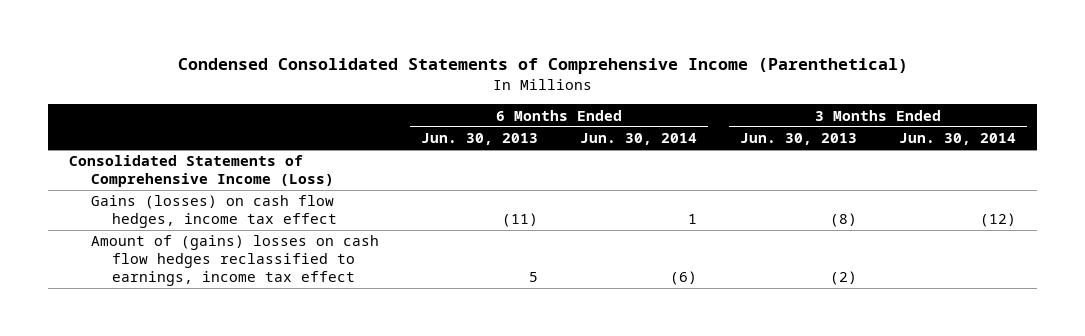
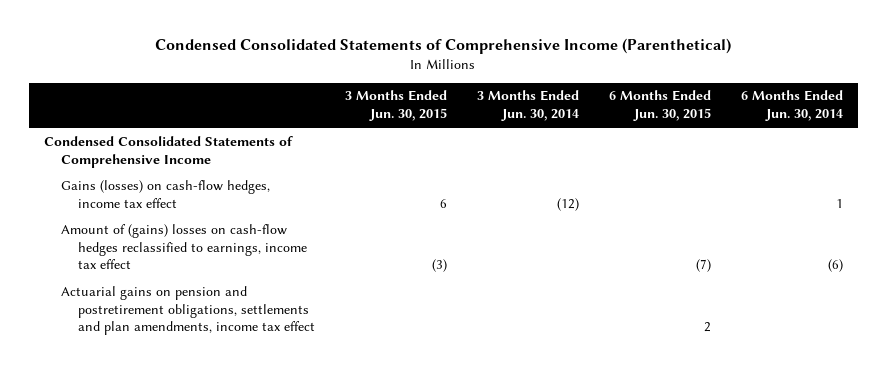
- | 6 Months Ended Jun. 30, 2013 | 6 Months Ended Jun. 30, 2014 | 3 Months Ended Jun. 30, 2013 | 3 Months Ended Jun. 30, 2014
+ | 3 Months Ended Jun. 30, 2015 | 3 Months Ended Jun. 30, 2014 | 6 Months Ended Jun. 30, 2015 | 6 Months Ended Jun. 30, 2014
- Consolidated Statements of Comprehensive Income (Loss)
- Gains (losses) on cash flow hedges, income tax effect | (11) | 1 | (8) | (12)
- Amount of (gains) losses on cash flow hedges reclassified to earnings, income tax effect | 5 | (6) | (2) |
+ Condensed Consolidated Statements of Comprehensive Income
+ Gains (losses) on cash-flow hedges, income tax effect | 6 | (12) | | 1
+ Amount of (gains) losses on cash-flow hedges reclassified to earnings, income tax effect | (3) | | (7) | (6)
+ Actuarial gains on pension and postretirement obligations, settlements and plan amendments, income tax effect | | | 2 |

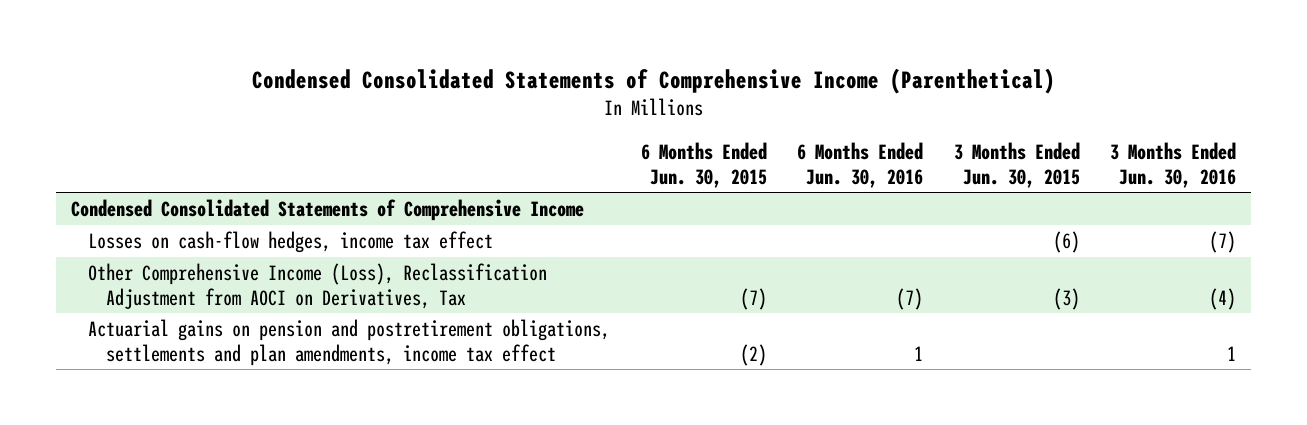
- | 3 Months Ended Jun. 30, 2015 | 3 Months Ended Jun. 30, 2014 | 6 Months Ended Jun. 30, 2015 | 6 Months Ended Jun. 30, 2014
+ | 6 Months Ended Jun. 30, 2015 | 6 Months Ended Jun. 30, 2016 | 3 Months Ended Jun. 30, 2015 | 3 Months Ended Jun. 30, 2016
- Gains (losses) on cash-flow hedges, income tax effect | 6 | (12) | | 1
- Amount of (gains) losses on cash-flow hedges reclassified to earnings, income tax effect | (3) | | (7) | (6)
- Actuarial gains on pension and postretirement obligations, settlements and plan amendments, income tax effect | | | 2 |
+ Losses on cash-flow hedges, income tax effect | | | (6) | (7)
+ Other Comprehensive Income (Loss), Reclassification Adjustment from AOCI on Derivatives, Tax | (7) | (7) | (3) | (4)
+ Actuarial gains on pension and postretirement obligations, settlements and plan amendments, income tax effect | (2) | 1 | | 1

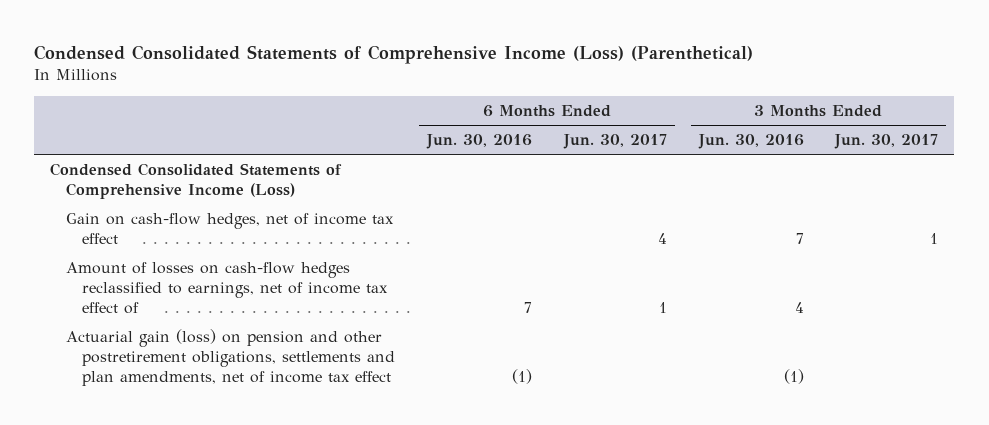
- Condensed Consolidated Statements of Comprehensive Income (Parenthetical)
+ Condensed Consolidated Statements of Comprehensive Income (Loss) (Parenthetical)
- | 6 Months Ended Jun. 30, 2015 | 6 Months Ended Jun. 30, 2016 | 3 Months Ended Jun. 30, 2015 | 3 Months Ended Jun. 30, 2016
+ | 6 Months Ended Jun. 30, 2016 | 6 Months Ended Jun. 30, 2017 | 3 Months Ended Jun. 30, 2016 | 3 Months Ended Jun. 30, 2017
- Condensed Consolidated Statements of Comprehensive Income
- Losses on cash-flow hedges, income tax effect | | | (6) | (7)
- Other Comprehensive Income (Loss), Reclassification Adjustment from AOCI on Derivatives, Tax | (7) | (7) | (3) | (4)
- Actuarial gains on pension and postretirement obligations, settlements and plan amendments, income tax effect | (2) | 1 | | 1
+ Condensed Consolidated Statements of Comprehensive Income (Loss)
+ Gain on cash-flow hedges, net of income tax effect | | 4 | 7 | 1
+ Amount of losses on cash-flow hedges reclassified to earnings, net of income tax effect of | 7 | 1 | 4 |
+ Actuarial gain (loss) on pension and other postretirement obligations, settlements and plan amendments, net of income tax effect | (1) | | (1) |

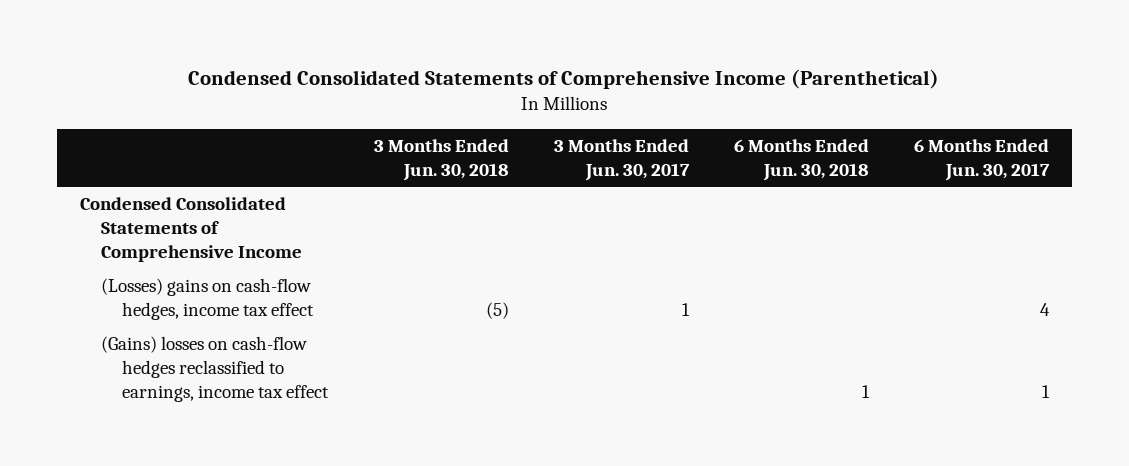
- Condensed Consolidated Statements of Comprehensive Income (Loss) (Parenthetical)
+ Condensed Consolidated Statements of Comprehensive Income (Parenthetical)
- | 6 Months Ended Jun. 30, 2016 | 6 Months Ended Jun. 30, 2017 | 3 Months Ended Jun. 30, 2016 | 3 Months Ended Jun. 30, 2017
+ | 3 Months Ended Jun. 30, 2018 | 3 Months Ended Jun. 30, 2017 | 6 Months Ended Jun. 30, 2018 | 6 Months Ended Jun. 30, 2017
- Condensed Consolidated Statements of Comprehensive Income (Loss)
- Gain on cash-flow hedges, net of income tax effect | | 4 | 7 | 1
- Amount of losses on cash-flow hedges reclassified to earnings, net of income tax effect of | 7 | 1 | 4 |
- Actuarial gain (loss) on pension and other postretirement obligations, settlements and plan amendments, net of income tax effect | (1) | | (1) |
+ Condensed Consolidated Statements of Comprehensive Income
+ (Losses) gains on cash-flow hedges, income tax effect | (5) | 1 | | 4
+ (Gains) losses on cash-flow hedges reclassified to earnings, income tax effect | | | 1 | 1

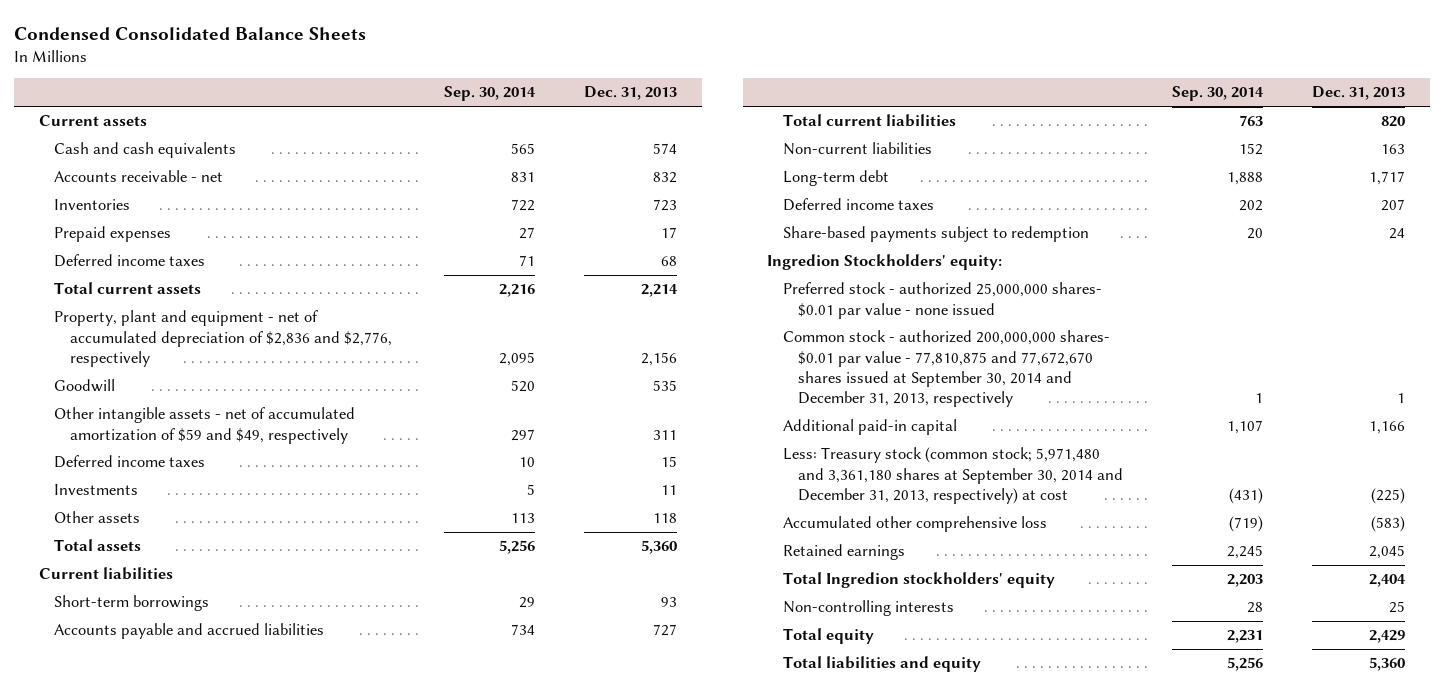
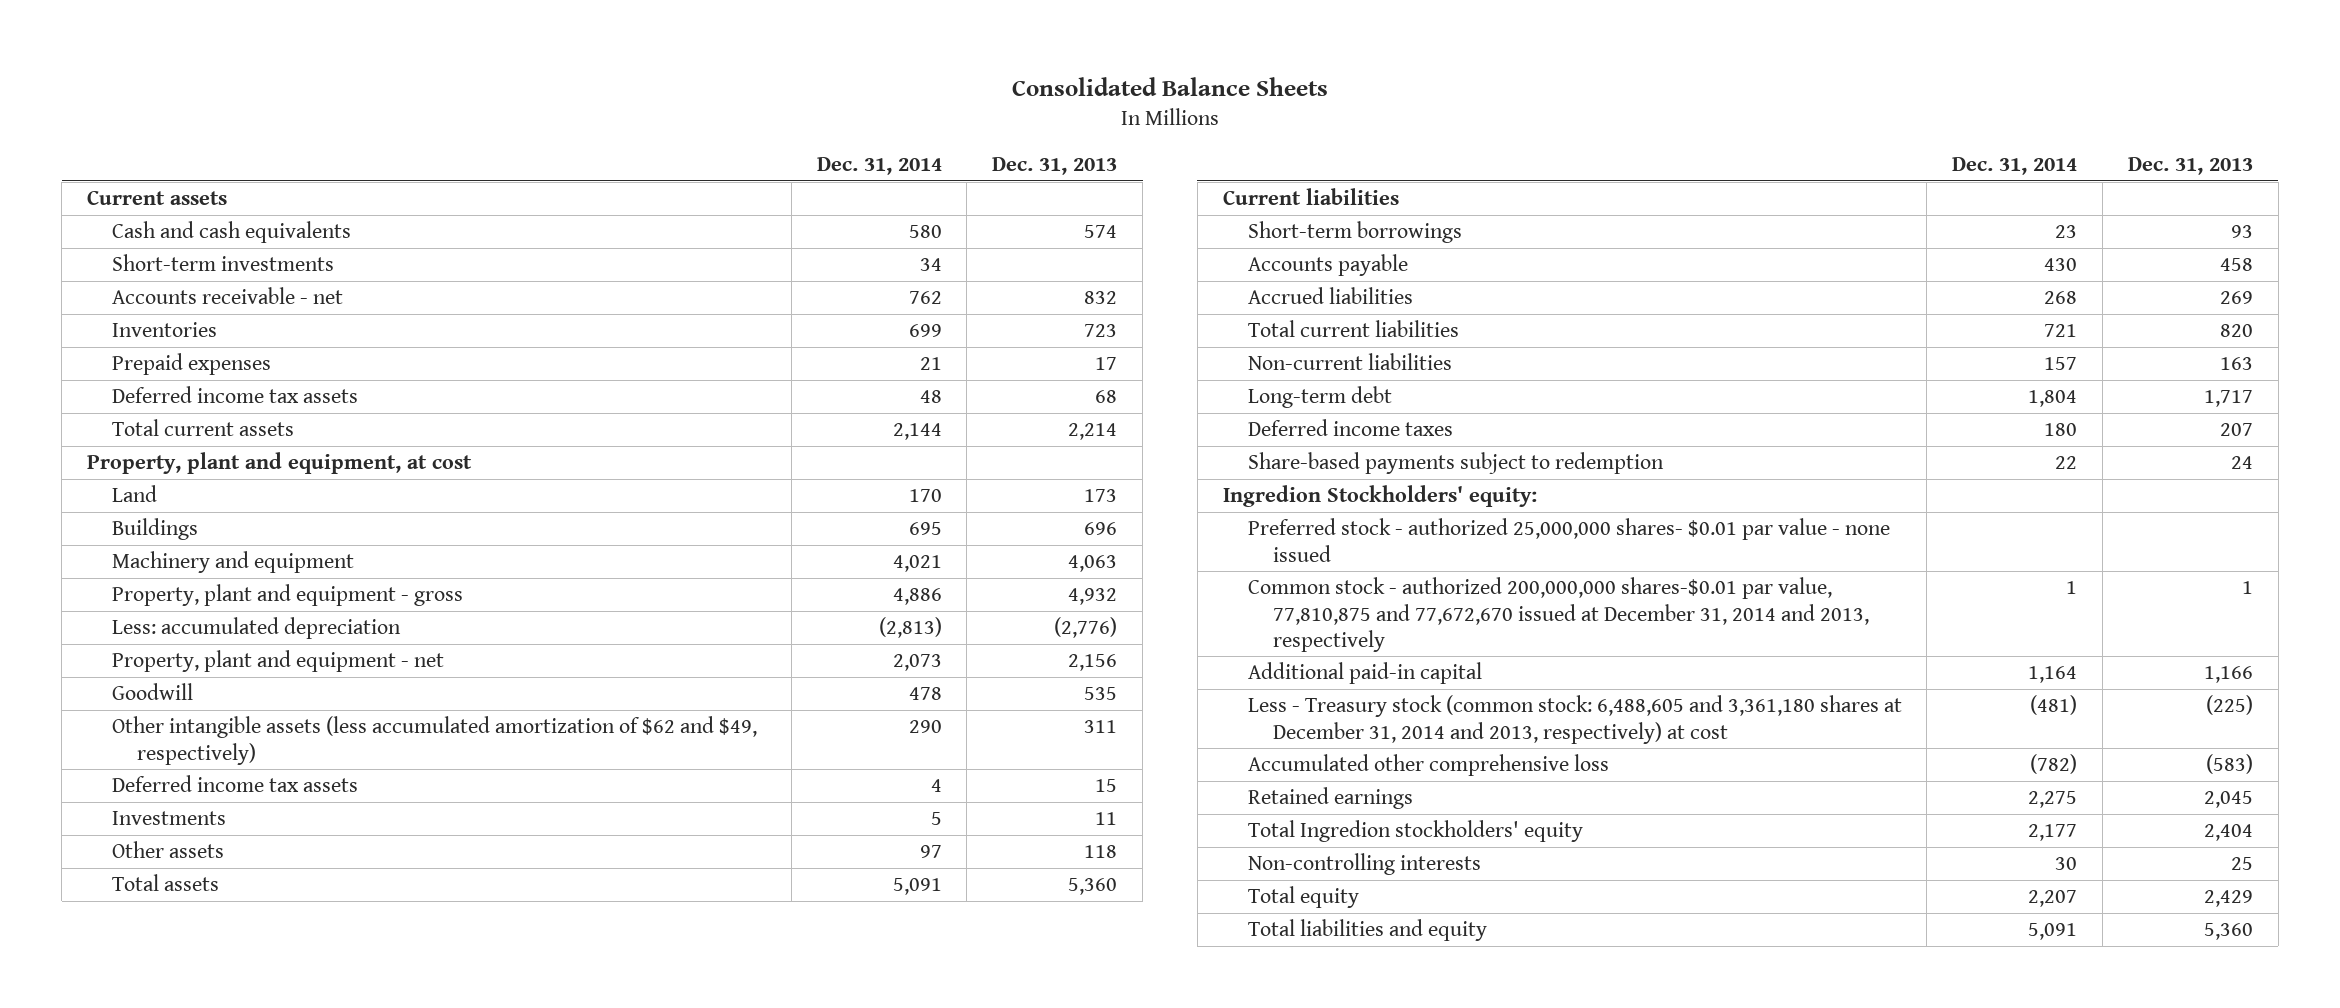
- Condensed Consolidated Balance Sheets
+ Consolidated Balance Sheets
- | Sep. 30, 2014 | Dec. 31, 2013
+ | Dec. 31, 2014 | Dec. 31, 2013
+ Short-term investments | 34 |
- Deferred income taxes | 71 | 68
+ Deferred income tax assets | 48 | 68
- Property, plant and equipment - net of accumulated depreciation of $2,836 and $2,776, respectively | 2,095 | 2,156
+ Property, plant and equipment, at cost
+ Land | 170 | 173
+ Buildings | 695 | 696
+ Machinery and equipment | 4,021 | 4,063
+ Property, plant and equipment - gross | 4,886 | 4,932
+ Less: accumulated depreciation | (2,813) | (2,776)
+ Property, plant and equipment - net | 2,073 | 2,156
- Other intangible assets - net of accumulated amortization of $59 and $49, respectively | 297 | 311
- Deferred income taxes | 10 | 15
+ Other intangible assets (less accumulated amortization of $62 and $49, respectively) | 290 | 311
+ Deferred income tax assets | 4 | 15
- Accounts payable and accrued liabilities | 734 | 727
+ Accounts payable | 430 | 458
+ Accrued liabilities | 268 | 269
- Common stock - authorized 200,000,000 shares- $0.01 par value - 77,810,875 and 77,672,670 shares issued at September 30, 2014 and December 31, 2013, respectively | 1 | 1
+ Common stock - authorized 200,000,000 shares-$0.01 par value, 77,810,875 and 77,672,670 issued at December 31, 2014 and 2013, respectively | 1 | 1
- Less: Treasury stock (common stock; 5,971,480 and 3,361,180 shares at September 30, 2014 and December 31, 2013, respectively) at cost | (431) | (225)
+ Less - Treasury stock (common stock: 6,488,605 and 3,361,180 shares at December 31, 2014 and 2013, respectively) at cost | (481) | (225)

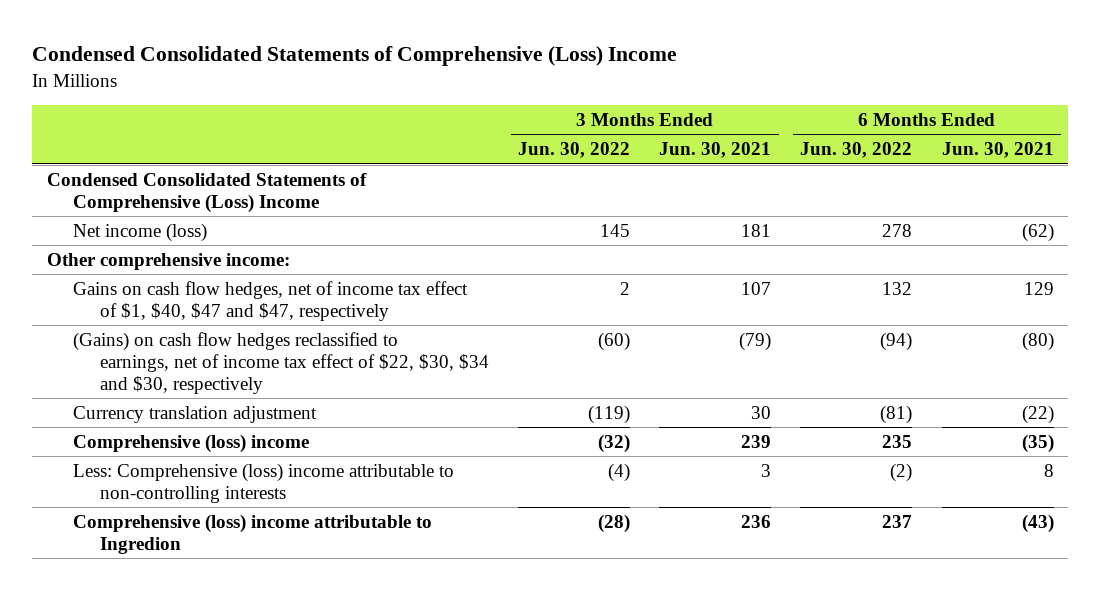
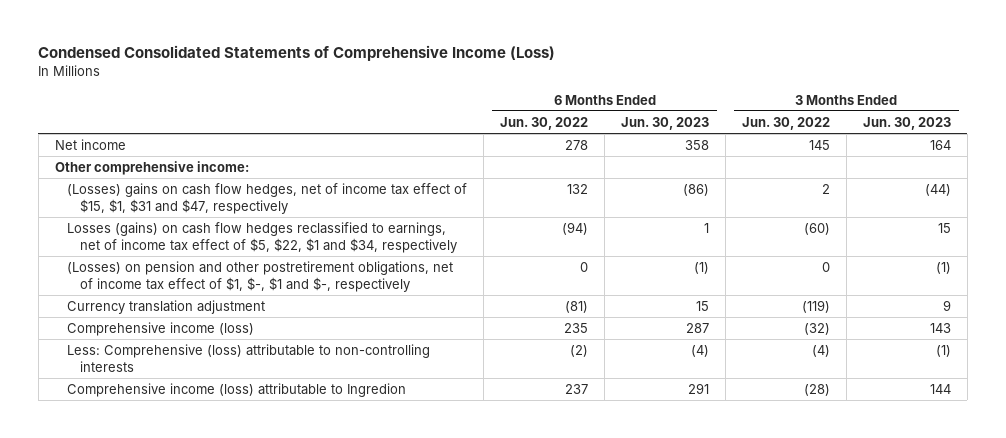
- Condensed Consolidated Statements of Comprehensive (Loss) Income
+ Condensed Consolidated Statements of Comprehensive Income (Loss)
- | 3 Months Ended Jun. 30, 2022 | 3 Months Ended Jun. 30, 2021 | 6 Months Ended Jun. 30, 2022 | 6 Months Ended Jun. 30, 2021
+ | 6 Months Ended Jun. 30, 2022 | 6 Months Ended Jun. 30, 2023 | 3 Months Ended Jun. 30, 2022 | 3 Months Ended Jun. 30, 2023
- Condensed Consolidated Statements of Comprehensive (Loss) Income
- Net income (loss) | 145 | 181 | 278 | (62)
+ Net income | 278 | 358 | 145 | 164
- Gains on cash flow hedges, net of income tax effect of $1, $40, $47 and $47, respectively | 2 | 107 | 132 | 129
- (Gains) on cash flow hedges reclassified to earnings, net of income tax effect of $22, $30, $34 and $30, respectively | (60) | (79) | (94) | (80)
+ (Losses) gains on cash flow hedges, net of income tax effect of $15, $1, $31 and $47, respectively | 132 | (86) | 2 | (44)
+ Losses (gains) on cash flow hedges reclassified to earnings, net of income tax effect of $5, $22, $1 and $34, respectively | (94) | 1 | (60) | 15
+ (Losses) on pension and other postretirement obligations, net of income tax effect of $1, $-, $1 and $-, respectively | 0 | (1) | 0 | (1)
- Comprehensive (loss) income | (32) | 239 | 235 | (35)
- Less: Comprehensive (loss) income attributable to non-controlling interests | (4) | 3 | (2) | 8
- Comprehensive (loss) income attributable to Ingredion | (28) | 236 | 237 | (43)
+ Comprehensive income (loss) | 235 | 287 | (32) | 143
+ Less: Comprehensive (loss) attributable to non-controlling interests | (2) | (4) | (4) | (1)
+ Comprehensive income (loss) attributable to Ingredion | 237 | 291 | (28) | 144

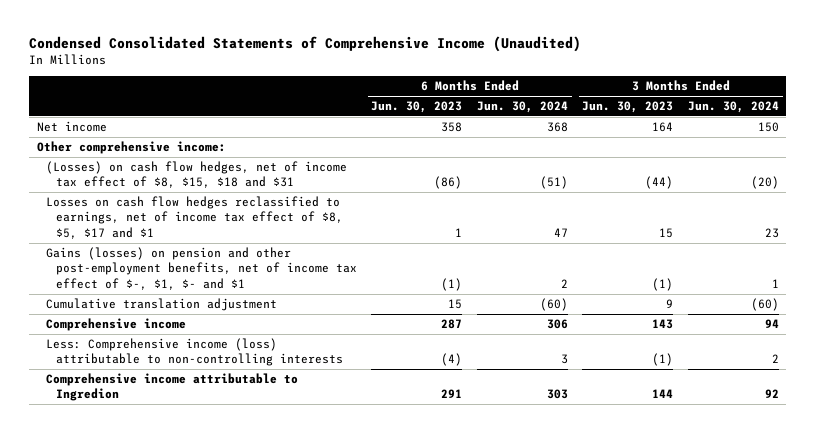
- Condensed Consolidated Statements of Comprehensive Income (Loss)
+ Condensed Consolidated Statements of Comprehensive Income (Unaudited)
- | 6 Months Ended Jun. 30, 2022 | 6 Months Ended Jun. 30, 2023 | 3 Months Ended Jun. 30, 2022 | 3 Months Ended Jun. 30, 2023
+ | 6 Months Ended Jun. 30, 2023 | 6 Months Ended Jun. 30, 2024 | 3 Months Ended Jun. 30, 2023 | 3 Months Ended Jun. 30, 2024
- (Losses) gains on cash flow hedges, net of income tax effect of $15, $1, $31 and $47, respectively | 132 | (86) | 2 | (44)
- Losses (gains) on cash flow hedges reclassified to earnings, net of income tax effect of $5, $22, $1 and $34, respectively | (94) | 1 | (60) | 15
- (Losses) on pension and other postretirement obligations, net of income tax effect of $1, $-, $1 and $-, respectively | 0 | (1) | 0 | (1)
- Currency translation adjustment | (81) | 15 | (119) | 9
- Comprehensive income (loss) | 235 | 287 | (32) | 143
- Less: Comprehensive (loss) attributable to non-controlling interests | (2) | (4) | (4) | (1)
- Comprehensive income (loss) attributable to Ingredion | 237 | 291 | (28) | 144
+ (Losses) on cash flow hedges, net of income tax effect of $8, $15, $18 and $31 | (86) | (51) | (44) | (20)
+ Losses on cash flow hedges reclassified to earnings, net of income tax effect of $8, $5, $17 and $1 | 1 | 47 | 15 | 23
+ Gains (losses) on pension and other post-employment benefits, net of income tax effect of $-, $1, $- and $1 | (1) | 2 | (1) | 1
+ Cumulative translation adjustment | 15 | (60) | 9 | (60)
+ Comprehensive income | 287 | 306 | 143 | 94
+ Less: Comprehensive income (loss) attributable to non-controlling interests | (4) | 3 | (1) | 2
+ Comprehensive income attributable to Ingredion | 291 | 303 | 144 | 92

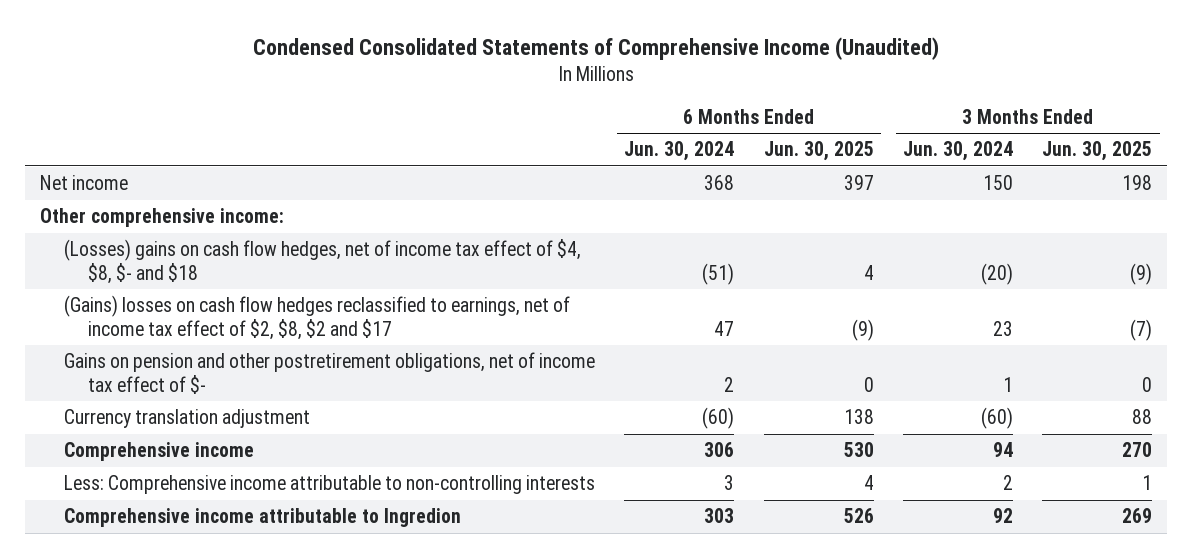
- | 6 Months Ended Jun. 30, 2023 | 6 Months Ended Jun. 30, 2024 | 3 Months Ended Jun. 30, 2023 | 3 Months Ended Jun. 30, 2024
+ | 6 Months Ended Jun. 30, 2024 | 6 Months Ended Jun. 30, 2025 | 3 Months Ended Jun. 30, 2024 | 3 Months Ended Jun. 30, 2025
- (Losses) on cash flow hedges, net of income tax effect of $8, $15, $18 and $31 | (86) | (51) | (44) | (20)
- Losses on cash flow hedges reclassified to earnings, net of income tax effect of $8, $5, $17 and $1 | 1 | 47 | 15 | 23
- Gains (losses) on pension and other post-employment benefits, net of income tax effect of $-, $1, $- and $1 | (1) | 2 | (1) | 1
- Cumulative translation adjustment | 15 | (60) | 9 | (60)
+ (Losses) gains on cash flow hedges, net of income tax effect of $4, $8, $- and $18 | (51) | 4 | (20) | (9)
+ (Gains) losses on cash flow hedges reclassified to earnings, net of income tax effect of $2, $8, $2 and $17 | 47 | (9) | 23 | (7)
+ Gains on pension and other postretirement obligations, net of income tax effect of $- | 2 | 0 | 1 | 0
+ Currency translation adjustment | (60) | 138 | (60) | 88
- Less: Comprehensive income (loss) attributable to non-controlling interests | (4) | 3 | (1) | 2
+ Less: Comprehensive income attributable to non-controlling interests | 3 | 4 | 2 | 1

